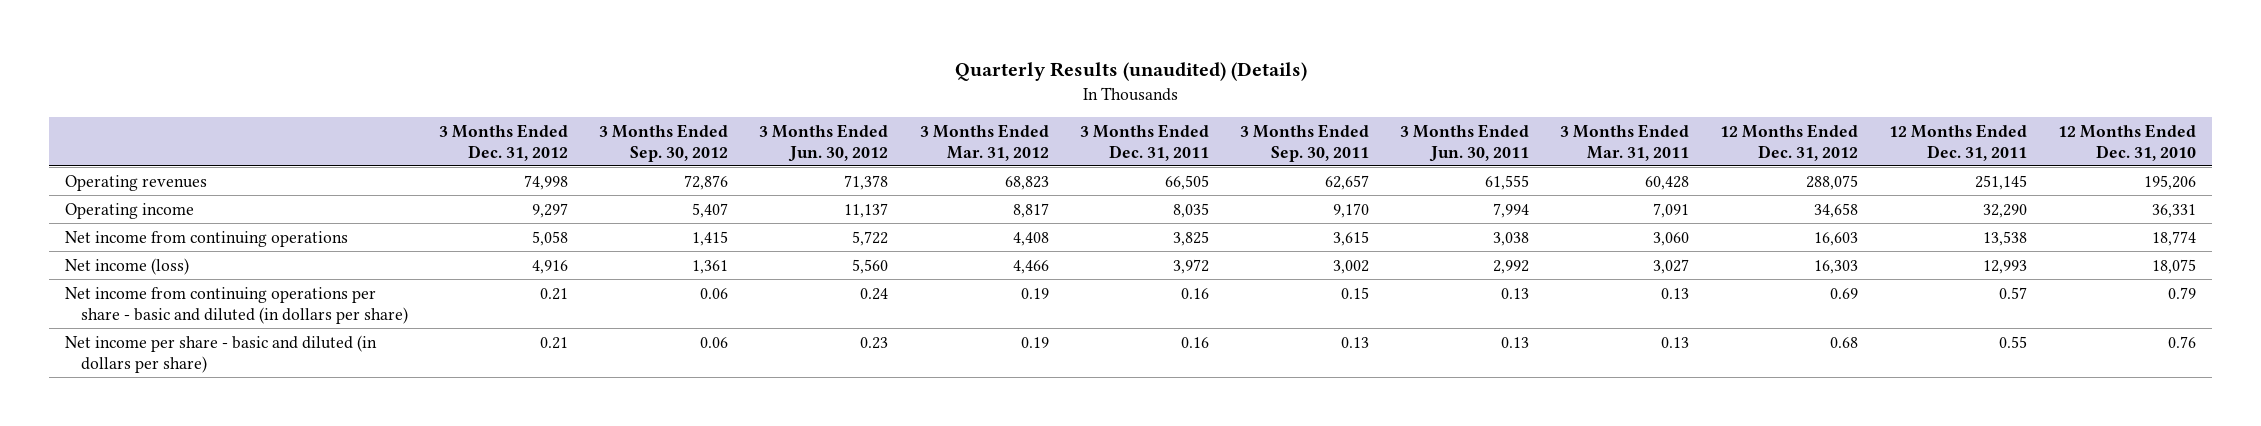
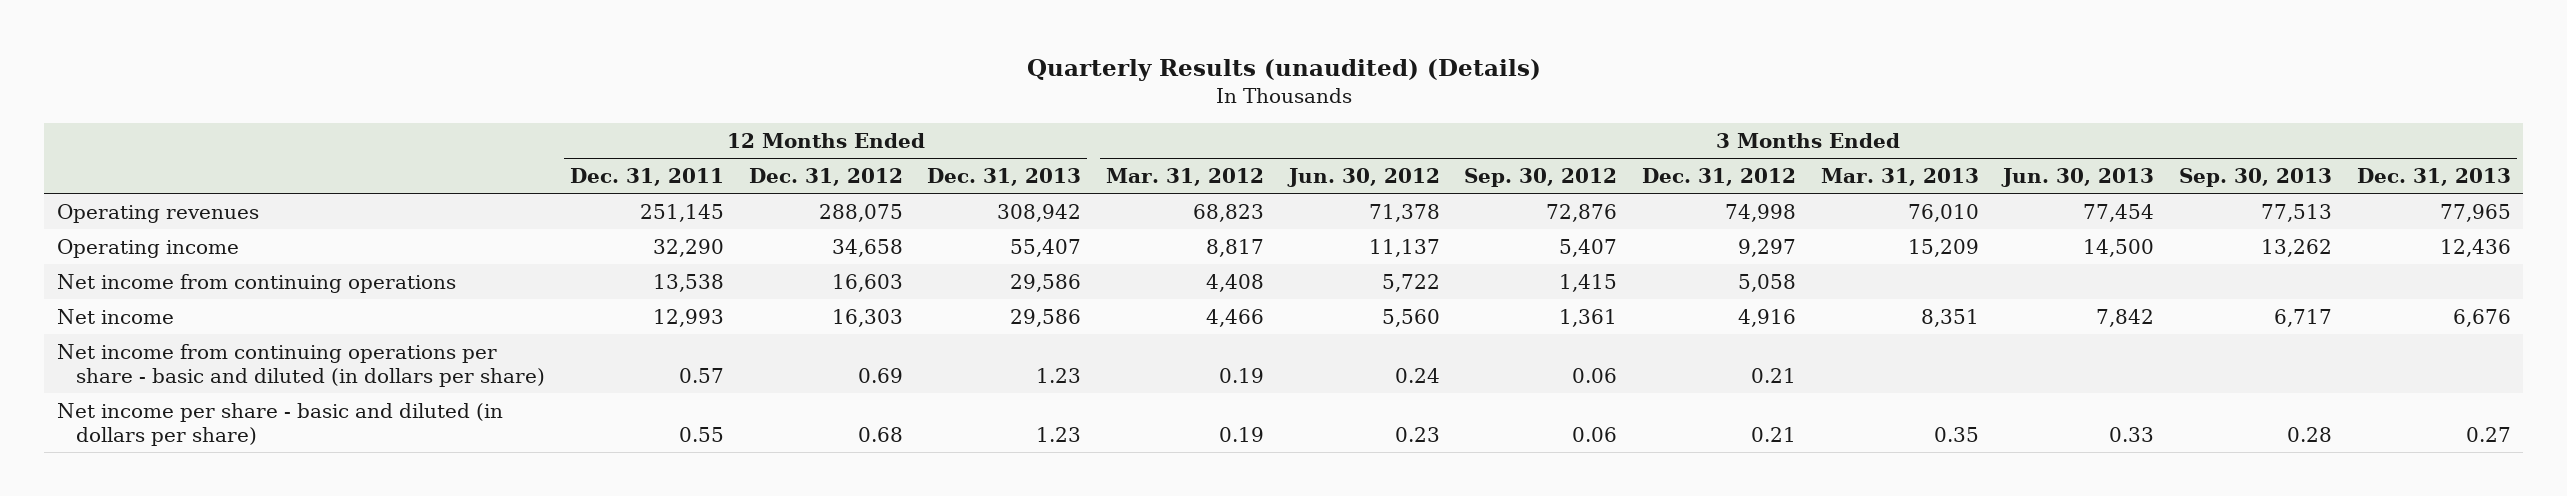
- | 3 Months Ended Dec. 31, 2012 | 3 Months Ended Sep. 30, 2012 | 3 Months Ended Jun. 30, 2012 | 3 Months Ended Mar. 31, 2012 | 3 Months Ended Dec. 31, 2011 | 3 Months Ended Sep. 30, 2011 | 3 Months Ended Jun. 30, 2011 | 3 Months Ended Mar. 31, 2011 | 12 Months Ended Dec. 31, 2012 | 12 Months Ended Dec. 31, 2011 | 12 Months Ended Dec. 31, 2010
+ | 12 Months Ended Dec. 31, 2011 | 12 Months Ended Dec. 31, 2012 | 12 Months Ended Dec. 31, 2013 | 3 Months Ended Mar. 31, 2012 | 3 Months Ended Jun. 30, 2012 | 3 Months Ended Sep. 30, 2012 | 3 Months Ended Dec. 31, 2012 | 3 Months Ended Mar. 31, 2013 | 3 Months Ended Jun. 30, 2013 | 3 Months Ended Sep. 30, 2013 | 3 Months Ended Dec. 31, 2013
- Net income (loss) | 4,916 | 1,361 | 5,560 | 4,466 | 3,972 | 3,002 | 2,992 | 3,027 | 16,303 | 12,993 | 18,075
+ Net income | 12,993 | 16,303 | 29,586 | 4,466 | 5,560 | 1,361 | 4,916 | 8,351 | 7,842 | 6,717 | 6,676

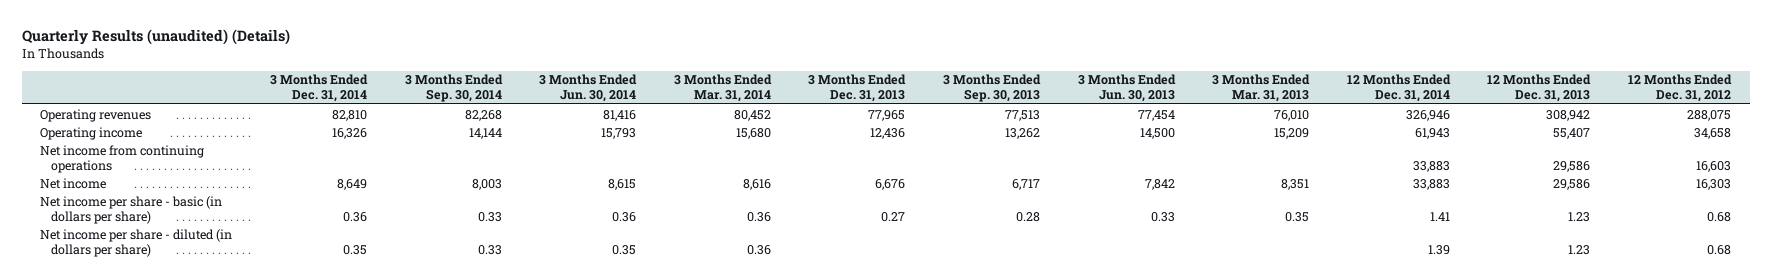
- | 12 Months Ended Dec. 31, 2011 | 12 Months Ended Dec. 31, 2012 | 12 Months Ended Dec. 31, 2013 | 3 Months Ended Mar. 31, 2012 | 3 Months Ended Jun. 30, 2012 | 3 Months Ended Sep. 30, 2012 | 3 Months Ended Dec. 31, 2012 | 3 Months Ended Mar. 31, 2013 | 3 Months Ended Jun. 30, 2013 | 3 Months Ended Sep. 30, 2013 | 3 Months Ended Dec. 31, 2013
+ | 3 Months Ended Dec. 31, 2014 | 3 Months Ended Sep. 30, 2014 | 3 Months Ended Jun. 30, 2014 | 3 Months Ended Mar. 31, 2014 | 3 Months Ended Dec. 31, 2013 | 3 Months Ended Sep. 30, 2013 | 3 Months Ended Jun. 30, 2013 | 3 Months Ended Mar. 31, 2013 | 12 Months Ended Dec. 31, 2014 | 12 Months Ended Dec. 31, 2013 | 12 Months Ended Dec. 31, 2012
- Net income from continuing operations per share - basic and diluted (in dollars per share) | 0.57 | 0.69 | 1.23 | 0.19 | 0.24 | 0.06 | 0.21 | | | |
- Net income per share - basic and diluted (in dollars per share) | 0.55 | 0.68 | 1.23 | 0.19 | 0.23 | 0.06 | 0.21 | 0.35 | 0.33 | 0.28 | 0.27
+ Net income per share - basic (in dollars per share) | 0.36 | 0.33 | 0.36 | 0.36 | 0.27 | 0.28 | 0.33 | 0.35 | 1.41 | 1.23 | 0.68
+ Net income per share - diluted (in dollars per share) | 0.35 | 0.33 | 0.35 | 0.36 | | | | | 1.39 | 1.23 | 0.68

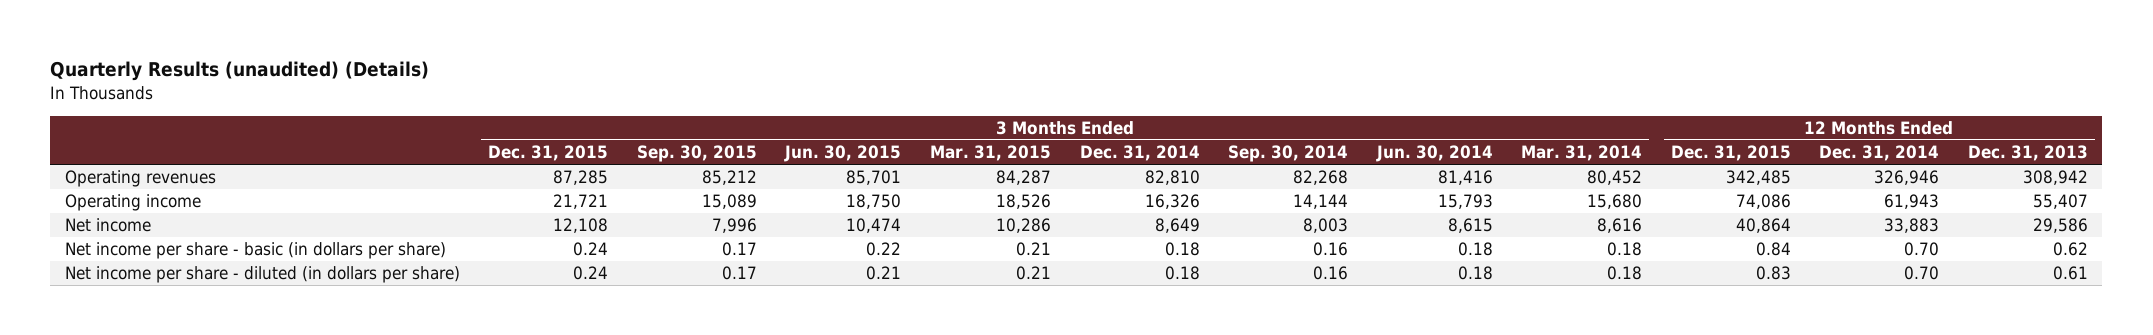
- | 3 Months Ended Dec. 31, 2014 | 3 Months Ended Sep. 30, 2014 | 3 Months Ended Jun. 30, 2014 | 3 Months Ended Mar. 31, 2014 | 3 Months Ended Dec. 31, 2013 | 3 Months Ended Sep. 30, 2013 | 3 Months Ended Jun. 30, 2013 | 3 Months Ended Mar. 31, 2013 | 12 Months Ended Dec. 31, 2014 | 12 Months Ended Dec. 31, 2013 | 12 Months Ended Dec. 31, 2012
+ | 3 Months Ended Dec. 31, 2015 | 3 Months Ended Sep. 30, 2015 | 3 Months Ended Jun. 30, 2015 | 3 Months Ended Mar. 31, 2015 | 3 Months Ended Dec. 31, 2014 | 3 Months Ended Sep. 30, 2014 | 3 Months Ended Jun. 30, 2014 | 3 Months Ended Mar. 31, 2014 | 12 Months Ended Dec. 31, 2015 | 12 Months Ended Dec. 31, 2014 | 12 Months Ended Dec. 31, 2013
- Net income from continuing operations | | | | | | | | | 33,883 | 29,586 | 16,603
- Net income per share - basic (in dollars per share) | 0.36 | 0.33 | 0.36 | 0.36 | 0.27 | 0.28 | 0.33 | 0.35 | 1.41 | 1.23 | 0.68
- Net income per share - diluted (in dollars per share) | 0.35 | 0.33 | 0.35 | 0.36 | | | | | 1.39 | 1.23 | 0.68
+ Net income per share - basic (in dollars per share) | 0.24 | 0.17 | 0.22 | 0.21 | 0.18 | 0.16 | 0.18 | 0.18 | 0.84 | 0.70 | 0.62
+ Net income per share - diluted (in dollars per share) | 0.24 | 0.17 | 0.21 | 0.21 | 0.18 | 0.16 | 0.18 | 0.18 | 0.83 | 0.70 | 0.61

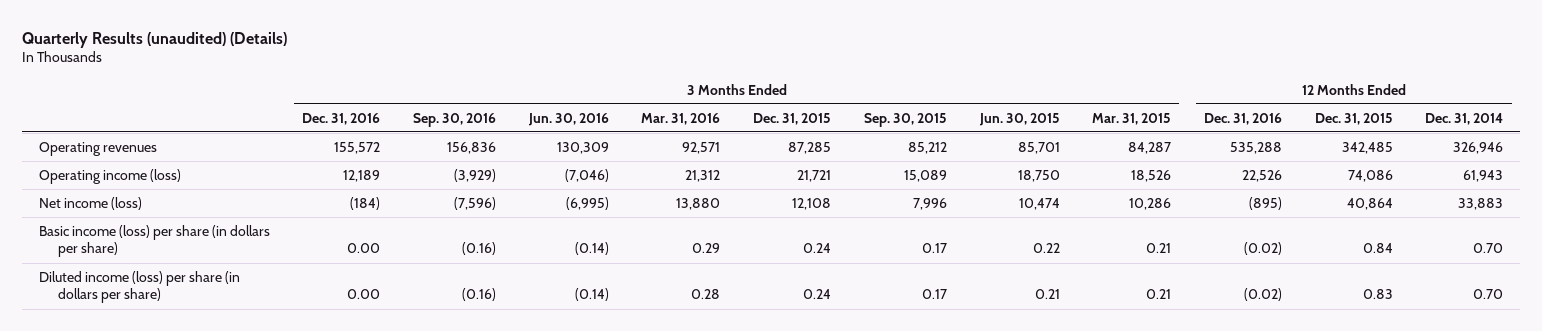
- | 3 Months Ended Dec. 31, 2015 | 3 Months Ended Sep. 30, 2015 | 3 Months Ended Jun. 30, 2015 | 3 Months Ended Mar. 31, 2015 | 3 Months Ended Dec. 31, 2014 | 3 Months Ended Sep. 30, 2014 | 3 Months Ended Jun. 30, 2014 | 3 Months Ended Mar. 31, 2014 | 12 Months Ended Dec. 31, 2015 | 12 Months Ended Dec. 31, 2014 | 12 Months Ended Dec. 31, 2013
+ | 3 Months Ended Dec. 31, 2016 | 3 Months Ended Sep. 30, 2016 | 3 Months Ended Jun. 30, 2016 | 3 Months Ended Mar. 31, 2016 | 3 Months Ended Dec. 31, 2015 | 3 Months Ended Sep. 30, 2015 | 3 Months Ended Jun. 30, 2015 | 3 Months Ended Mar. 31, 2015 | 12 Months Ended Dec. 31, 2016 | 12 Months Ended Dec. 31, 2015 | 12 Months Ended Dec. 31, 2014
- Operating income | 21,721 | 15,089 | 18,750 | 18,526 | 16,326 | 14,144 | 15,793 | 15,680 | 74,086 | 61,943 | 55,407
- Net income | 12,108 | 7,996 | 10,474 | 10,286 | 8,649 | 8,003 | 8,615 | 8,616 | 40,864 | 33,883 | 29,586
- Net income per share - basic (in dollars per share) | 0.24 | 0.17 | 0.22 | 0.21 | 0.18 | 0.16 | 0.18 | 0.18 | 0.84 | 0.70 | 0.62
- Net income per share - diluted (in dollars per share) | 0.24 | 0.17 | 0.21 | 0.21 | 0.18 | 0.16 | 0.18 | 0.18 | 0.83 | 0.70 | 0.61
+ Operating income (loss) | 12,189 | (3,929) | (7,046) | 21,312 | 21,721 | 15,089 | 18,750 | 18,526 | 22,526 | 74,086 | 61,943
+ Net income (loss) | (184) | (7,596) | (6,995) | 13,880 | 12,108 | 7,996 | 10,474 | 10,286 | (895) | 40,864 | 33,883
+ Basic income (loss) per share (in dollars per share) | 0.00 | (0.16) | (0.14) | 0.29 | 0.24 | 0.17 | 0.22 | 0.21 | (0.02) | 0.84 | 0.70
+ Diluted income (loss) per share (in dollars per share) | 0.00 | (0.16) | (0.14) | 0.28 | 0.24 | 0.17 | 0.21 | 0.21 | (0.02) | 0.83 | 0.70

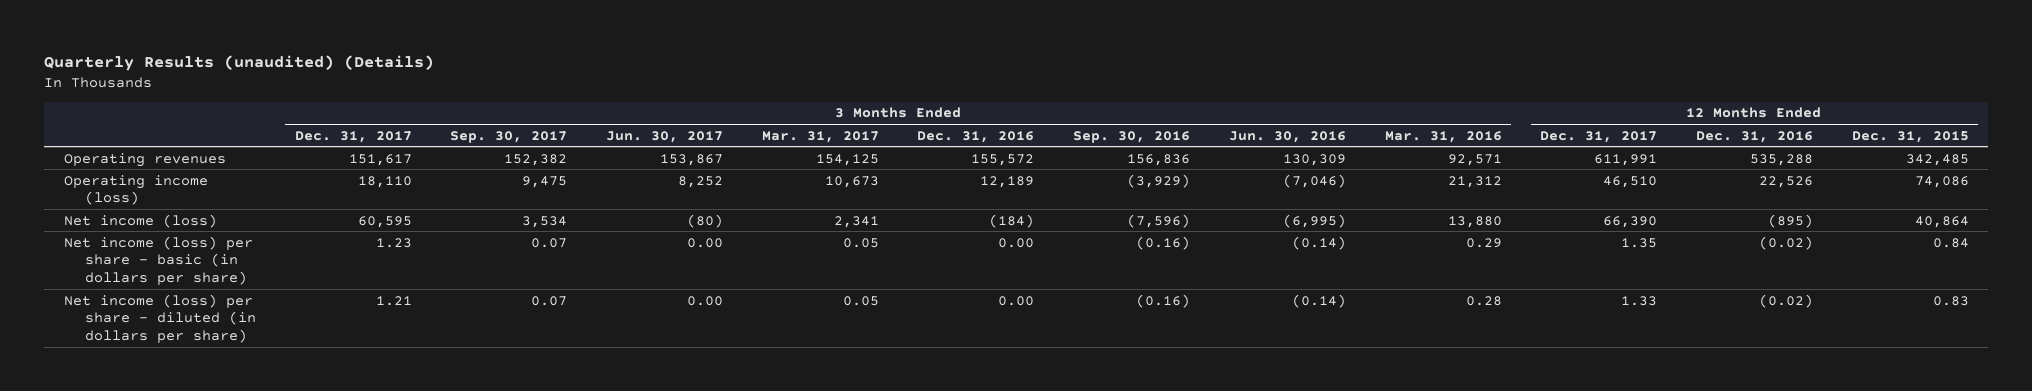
- | 3 Months Ended Dec. 31, 2016 | 3 Months Ended Sep. 30, 2016 | 3 Months Ended Jun. 30, 2016 | 3 Months Ended Mar. 31, 2016 | 3 Months Ended Dec. 31, 2015 | 3 Months Ended Sep. 30, 2015 | 3 Months Ended Jun. 30, 2015 | 3 Months Ended Mar. 31, 2015 | 12 Months Ended Dec. 31, 2016 | 12 Months Ended Dec. 31, 2015 | 12 Months Ended Dec. 31, 2014
+ | 3 Months Ended Dec. 31, 2017 | 3 Months Ended Sep. 30, 2017 | 3 Months Ended Jun. 30, 2017 | 3 Months Ended Mar. 31, 2017 | 3 Months Ended Dec. 31, 2016 | 3 Months Ended Sep. 30, 2016 | 3 Months Ended Jun. 30, 2016 | 3 Months Ended Mar. 31, 2016 | 12 Months Ended Dec. 31, 2017 | 12 Months Ended Dec. 31, 2016 | 12 Months Ended Dec. 31, 2015
- Basic income (loss) per share (in dollars per share) | 0.00 | (0.16) | (0.14) | 0.29 | 0.24 | 0.17 | 0.22 | 0.21 | (0.02) | 0.84 | 0.70
- Diluted income (loss) per share (in dollars per share) | 0.00 | (0.16) | (0.14) | 0.28 | 0.24 | 0.17 | 0.21 | 0.21 | (0.02) | 0.83 | 0.70
+ Net income (loss) per share - basic (in dollars per share) | 1.23 | 0.07 | 0.00 | 0.05 | 0.00 | (0.16) | (0.14) | 0.29 | 1.35 | (0.02) | 0.84
+ Net income (loss) per share - diluted (in dollars per share) | 1.21 | 0.07 | 0.00 | 0.05 | 0.00 | (0.16) | (0.14) | 0.28 | 1.33 | (0.02) | 0.83

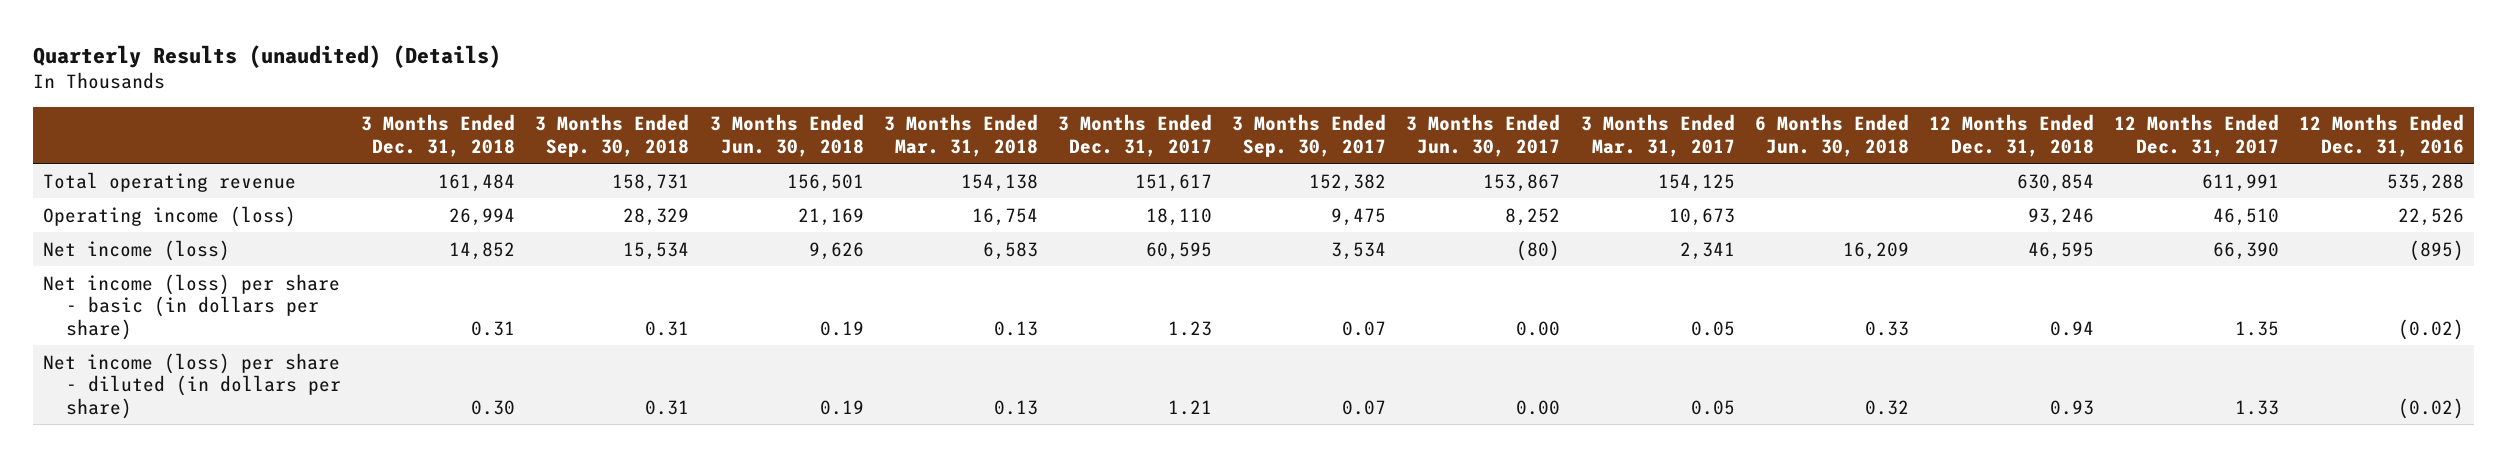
- | 3 Months Ended Dec. 31, 2017 | 3 Months Ended Sep. 30, 2017 | 3 Months Ended Jun. 30, 2017 | 3 Months Ended Mar. 31, 2017 | 3 Months Ended Dec. 31, 2016 | 3 Months Ended Sep. 30, 2016 | 3 Months Ended Jun. 30, 2016 | 3 Months Ended Mar. 31, 2016 | 12 Months Ended Dec. 31, 2017 | 12 Months Ended Dec. 31, 2016 | 12 Months Ended Dec. 31, 2015
+ | 3 Months Ended Dec. 31, 2018 | 3 Months Ended Sep. 30, 2018 | 3 Months Ended Jun. 30, 2018 | 3 Months Ended Mar. 31, 2018 | 3 Months Ended Dec. 31, 2017 | 3 Months Ended Sep. 30, 2017 | 3 Months Ended Jun. 30, 2017 | 3 Months Ended Mar. 31, 2017 | 6 Months Ended Jun. 30, 2018 | 12 Months Ended Dec. 31, 2018 | 12 Months Ended Dec. 31, 2017 | 12 Months Ended Dec. 31, 2016
- Operating revenues | 151,617 | 152,382 | 153,867 | 154,125 | 155,572 | 156,836 | 130,309 | 92,571 | 611,991 | 535,288 | 342,485
+ Total operating revenue | 161,484 | 158,731 | 156,501 | 154,138 | 151,617 | 152,382 | 153,867 | 154,125 | | 630,854 | 611,991 | 535,288

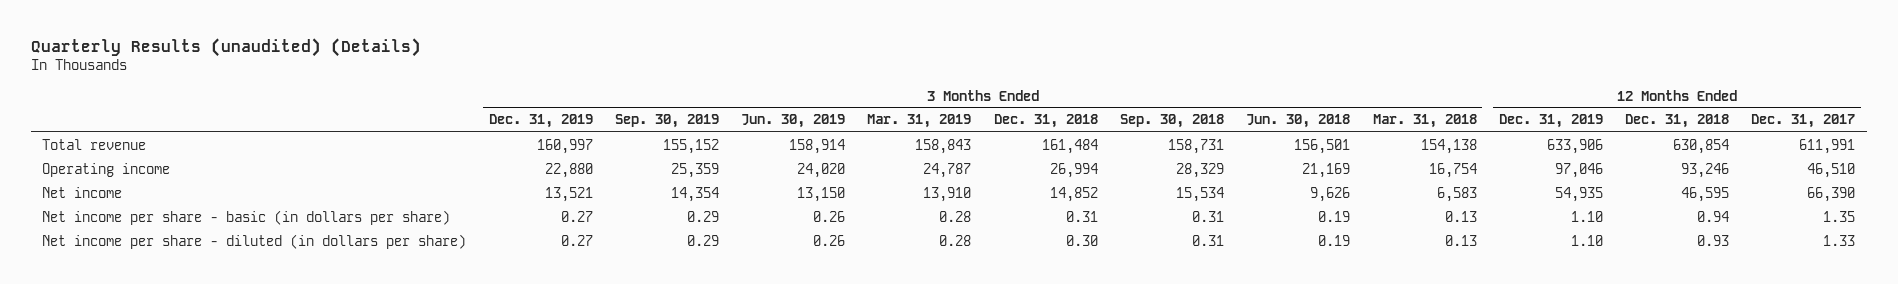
- | 3 Months Ended Dec. 31, 2018 | 3 Months Ended Sep. 30, 2018 | 3 Months Ended Jun. 30, 2018 | 3 Months Ended Mar. 31, 2018 | 3 Months Ended Dec. 31, 2017 | 3 Months Ended Sep. 30, 2017 | 3 Months Ended Jun. 30, 2017 | 3 Months Ended Mar. 31, 2017 | 6 Months Ended Jun. 30, 2018 | 12 Months Ended Dec. 31, 2018 | 12 Months Ended Dec. 31, 2017 | 12 Months Ended Dec. 31, 2016
+ | 3 Months Ended Dec. 31, 2019 | 3 Months Ended Sep. 30, 2019 | 3 Months Ended Jun. 30, 2019 | 3 Months Ended Mar. 31, 2019 | 3 Months Ended Dec. 31, 2018 | 3 Months Ended Sep. 30, 2018 | 3 Months Ended Jun. 30, 2018 | 3 Months Ended Mar. 31, 2018 | 12 Months Ended Dec. 31, 2019 | 12 Months Ended Dec. 31, 2018 | 12 Months Ended Dec. 31, 2017
- Total operating revenue | 161,484 | 158,731 | 156,501 | 154,138 | 151,617 | 152,382 | 153,867 | 154,125 | | 630,854 | 611,991 | 535,288
- Operating income (loss) | 26,994 | 28,329 | 21,169 | 16,754 | 18,110 | 9,475 | 8,252 | 10,673 | | 93,246 | 46,510 | 22,526
- Net income (loss) | 14,852 | 15,534 | 9,626 | 6,583 | 60,595 | 3,534 | (80) | 2,341 | 16,209 | 46,595 | 66,390 | (895)
- Net income (loss) per share - basic (in dollars per share) | 0.31 | 0.31 | 0.19 | 0.13 | 1.23 | 0.07 | 0.00 | 0.05 | 0.33 | 0.94 | 1.35 | (0.02)
- Net income (loss) per share - diluted (in dollars per share) | 0.30 | 0.31 | 0.19 | 0.13 | 1.21 | 0.07 | 0.00 | 0.05 | 0.32 | 0.93 | 1.33 | (0.02)
+ Total revenue | 160,997 | 155,152 | 158,914 | 158,843 | 161,484 | 158,731 | 156,501 | 154,138 | 633,906 | 630,854 | 611,991
+ Operating income | 22,880 | 25,359 | 24,020 | 24,787 | 26,994 | 28,329 | 21,169 | 16,754 | 97,046 | 93,246 | 46,510
+ Net income | 13,521 | 14,354 | 13,150 | 13,910 | 14,852 | 15,534 | 9,626 | 6,583 | 54,935 | 46,595 | 66,390
+ Net income per share - basic (in dollars per share) | 0.27 | 0.29 | 0.26 | 0.28 | 0.31 | 0.31 | 0.19 | 0.13 | 1.10 | 0.94 | 1.35
+ Net income per share - diluted (in dollars per share) | 0.27 | 0.29 | 0.26 | 0.28 | 0.30 | 0.31 | 0.19 | 0.13 | 1.10 | 0.93 | 1.33

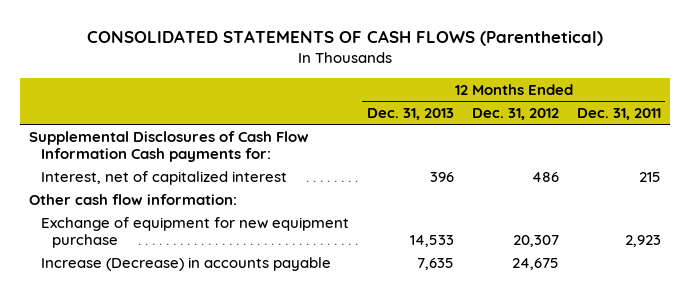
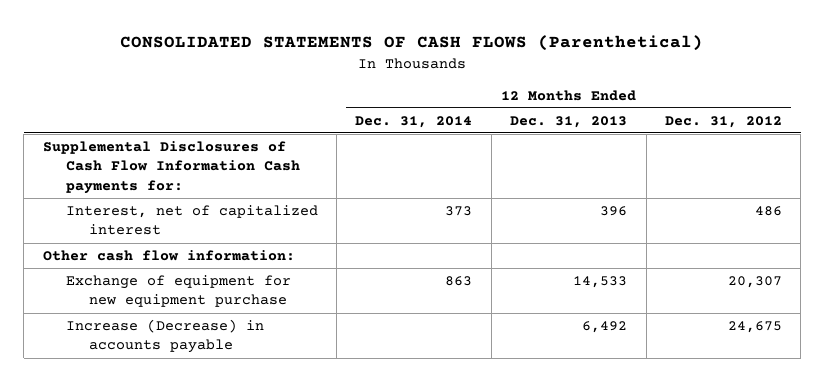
- | 12 Months Ended Dec. 31, 2013 | 12 Months Ended Dec. 31, 2012 | 12 Months Ended Dec. 31, 2011
+ | 12 Months Ended Dec. 31, 2014 | 12 Months Ended Dec. 31, 2013 | 12 Months Ended Dec. 31, 2012
- Increase (Decrease) in accounts payable | 7,635 | 24,675 |
+ Increase (Decrease) in accounts payable | | 6,492 | 24,675

